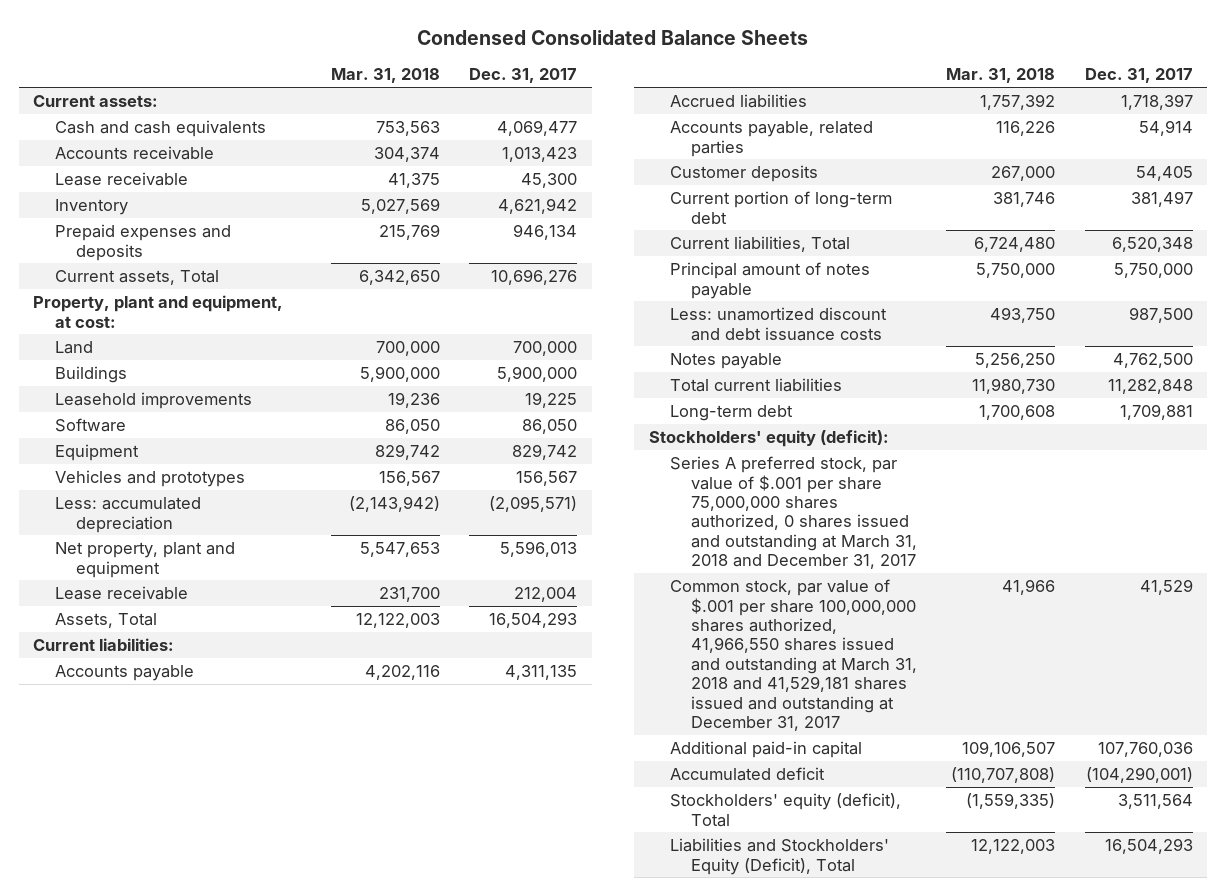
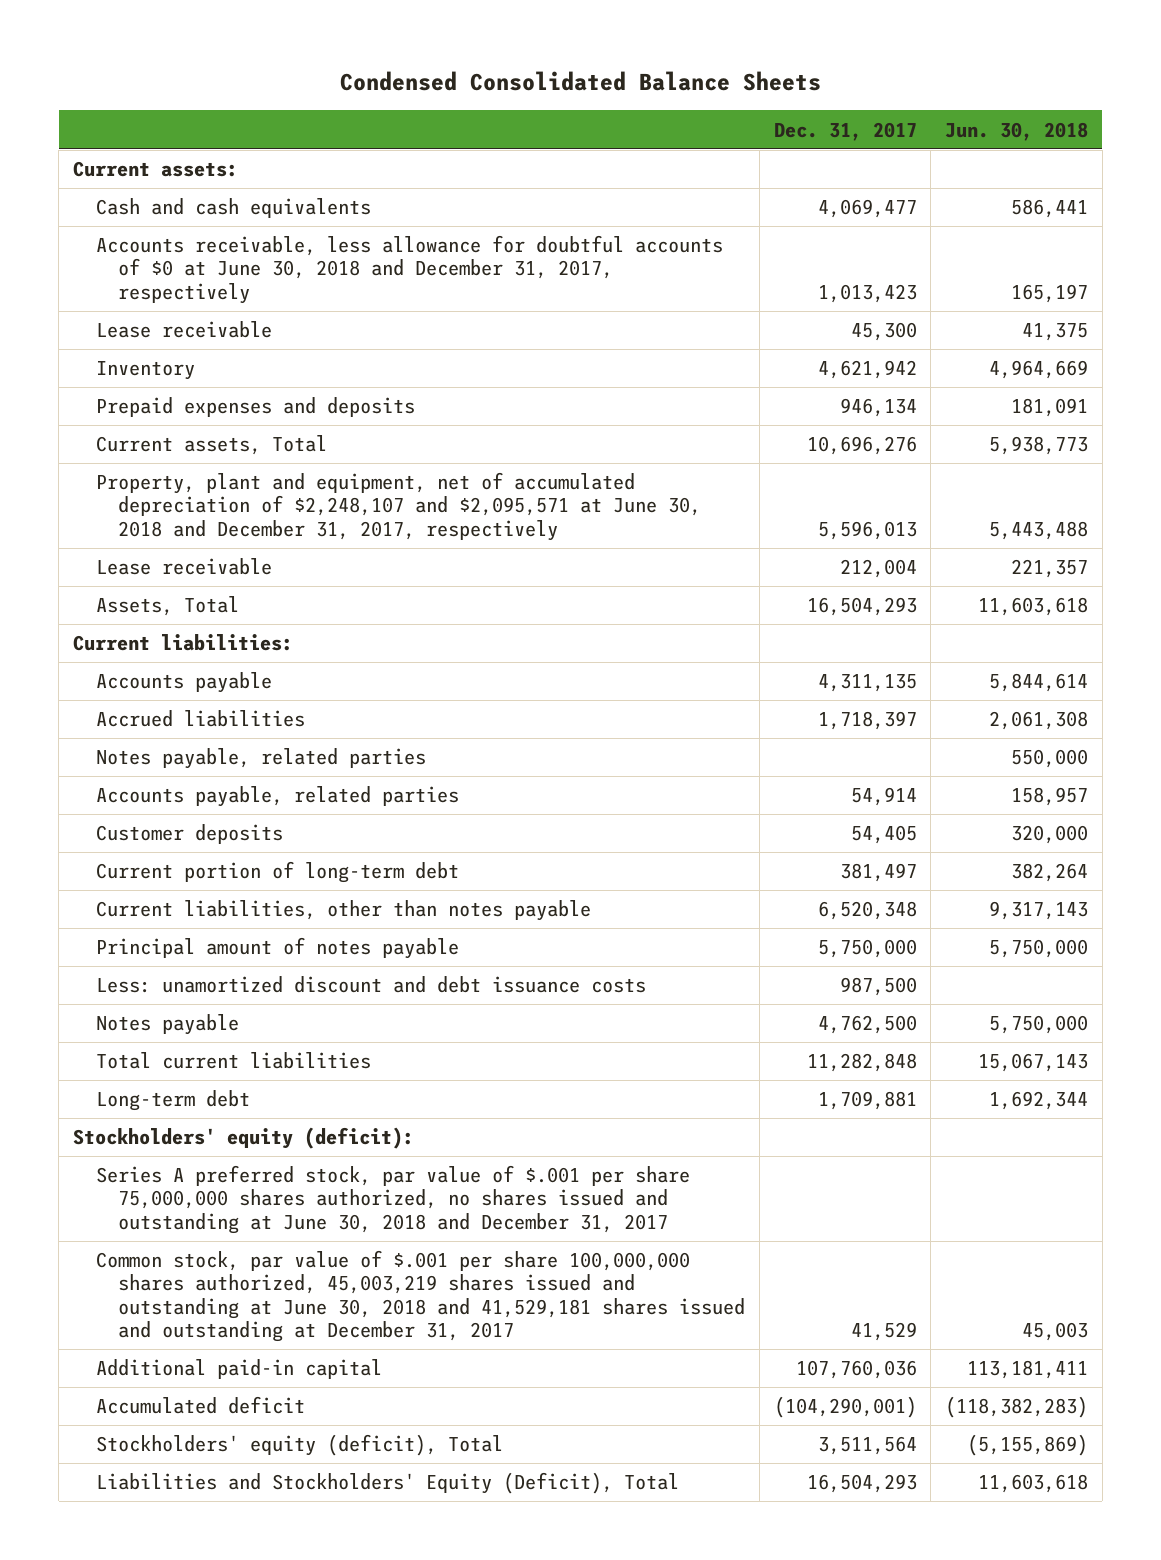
- | Mar. 31, 2018 | Dec. 31, 2017
+ | Dec. 31, 2017 | Jun. 30, 2018
- Accounts receivable | 304,374 | 1,013,423
+ Accounts receivable, less allowance for doubtful accounts of $0 at June 30, 2018 and December 31, 2017, respectively | 1,013,423 | 165,197
- Property, plant and equipment, at cost:
- Land | 700,000 | 700,000
- Buildings | 5,900,000 | 5,900,000
- Leasehold improvements | 19,236 | 19,225
- Software | 86,050 | 86,050
- Equipment | 829,742 | 829,742
- Vehicles and prototypes | 156,567 | 156,567
- Less: accumulated depreciation | (2,143,942) | (2,095,571)
- Net property, plant and equipment | 5,547,653 | 5,596,013
+ Property, plant and equipment, net of accumulated depreciation of $2,248,107 and $2,095,571 at June 30, 2018 and December 31, 2017, respectively | 5,596,013 | 5,443,488
+ Notes payable, related parties | | 550,000
- Current liabilities, Total | 6,724,480 | 6,520,348
+ Current liabilities, other than notes payable | 6,520,348 | 9,317,143
- Series A preferred stock, par value of $.001 per share 75,000,000 shares authorized, 0 shares issued and outstanding at March 31, 2018 and December 31, 2017
- Common stock, par value of $.001 per share 100,000,000 shares authorized, 41,966,550 shares issued and outstanding at March 31, 2018 and 41,529,181 shares issued and outstanding at December 31, 2017 | 41,966 | 41,529
+ Series A preferred stock, par value of $.001 per share 75,000,000 shares authorized, no shares issued and outstanding at June 30, 2018 and December 31, 2017
+ Common stock, par value of $.001 per share 100,000,000 shares authorized, 45,003,219 shares issued and outstanding at June 30, 2018 and 41,529,181 shares issued and outstanding at December 31, 2017 | 41,529 | 45,003

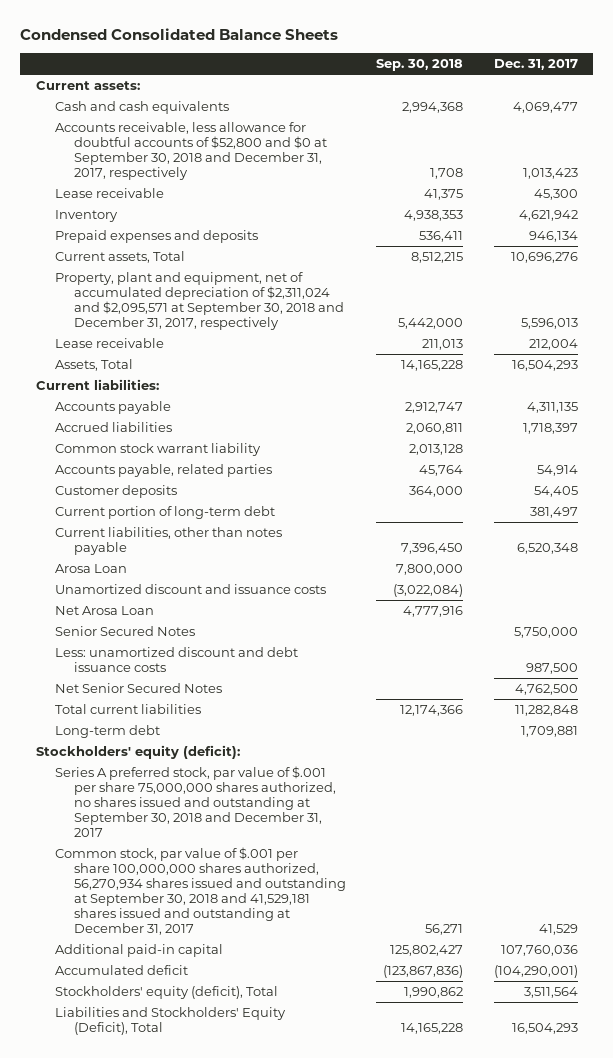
- | Dec. 31, 2017 | Jun. 30, 2018
+ | Sep. 30, 2018 | Dec. 31, 2017
- Accounts receivable, less allowance for doubtful accounts of $0 at June 30, 2018 and December 31, 2017, respectively | 1,013,423 | 165,197
+ Accounts receivable, less allowance for doubtful accounts of $52,800 and $0 at September 30, 2018 and December 31, 2017, respectively | 1,708 | 1,013,423
- Property, plant and equipment, net of accumulated depreciation of $2,248,107 and $2,095,571 at June 30, 2018 and December 31, 2017, respectively | 5,596,013 | 5,443,488
+ Property, plant and equipment, net of accumulated depreciation of $2,311,024 and $2,095,571 at September 30, 2018 and December 31, 2017, respectively | 5,442,000 | 5,596,013
- Notes payable, related parties | | 550,000
+ Common stock warrant liability | 2,013,128 |
- Principal amount of notes payable | 5,750,000 | 5,750,000
+ Arosa Loan | 7,800,000 |
+ Unamortized discount and issuance costs | (3,022,084) |
+ Net Arosa Loan | 4,777,916 |
+ Senior Secured Notes | | 5,750,000
- Notes payable | 4,762,500 | 5,750,000
+ Net Senior Secured Notes | | 4,762,500
- Series A preferred stock, par value of $.001 per share 75,000,000 shares authorized, no shares issued and outstanding at June 30, 2018 and December 31, 2017
- Common stock, par value of $.001 per share 100,000,000 shares authorized, 45,003,219 shares issued and outstanding at June 30, 2018 and 41,529,181 shares issued and outstanding at December 31, 2017 | 41,529 | 45,003
+ Series A preferred stock, par value of $.001 per share 75,000,000 shares authorized, no shares issued and outstanding at September 30, 2018 and December 31, 2017
+ Common stock, par value of $.001 per share 100,000,000 shares authorized, 56,270,934 shares issued and outstanding at September 30, 2018 and 41,529,181 shares issued and outstanding at December 31, 2017 | 56,271 | 41,529

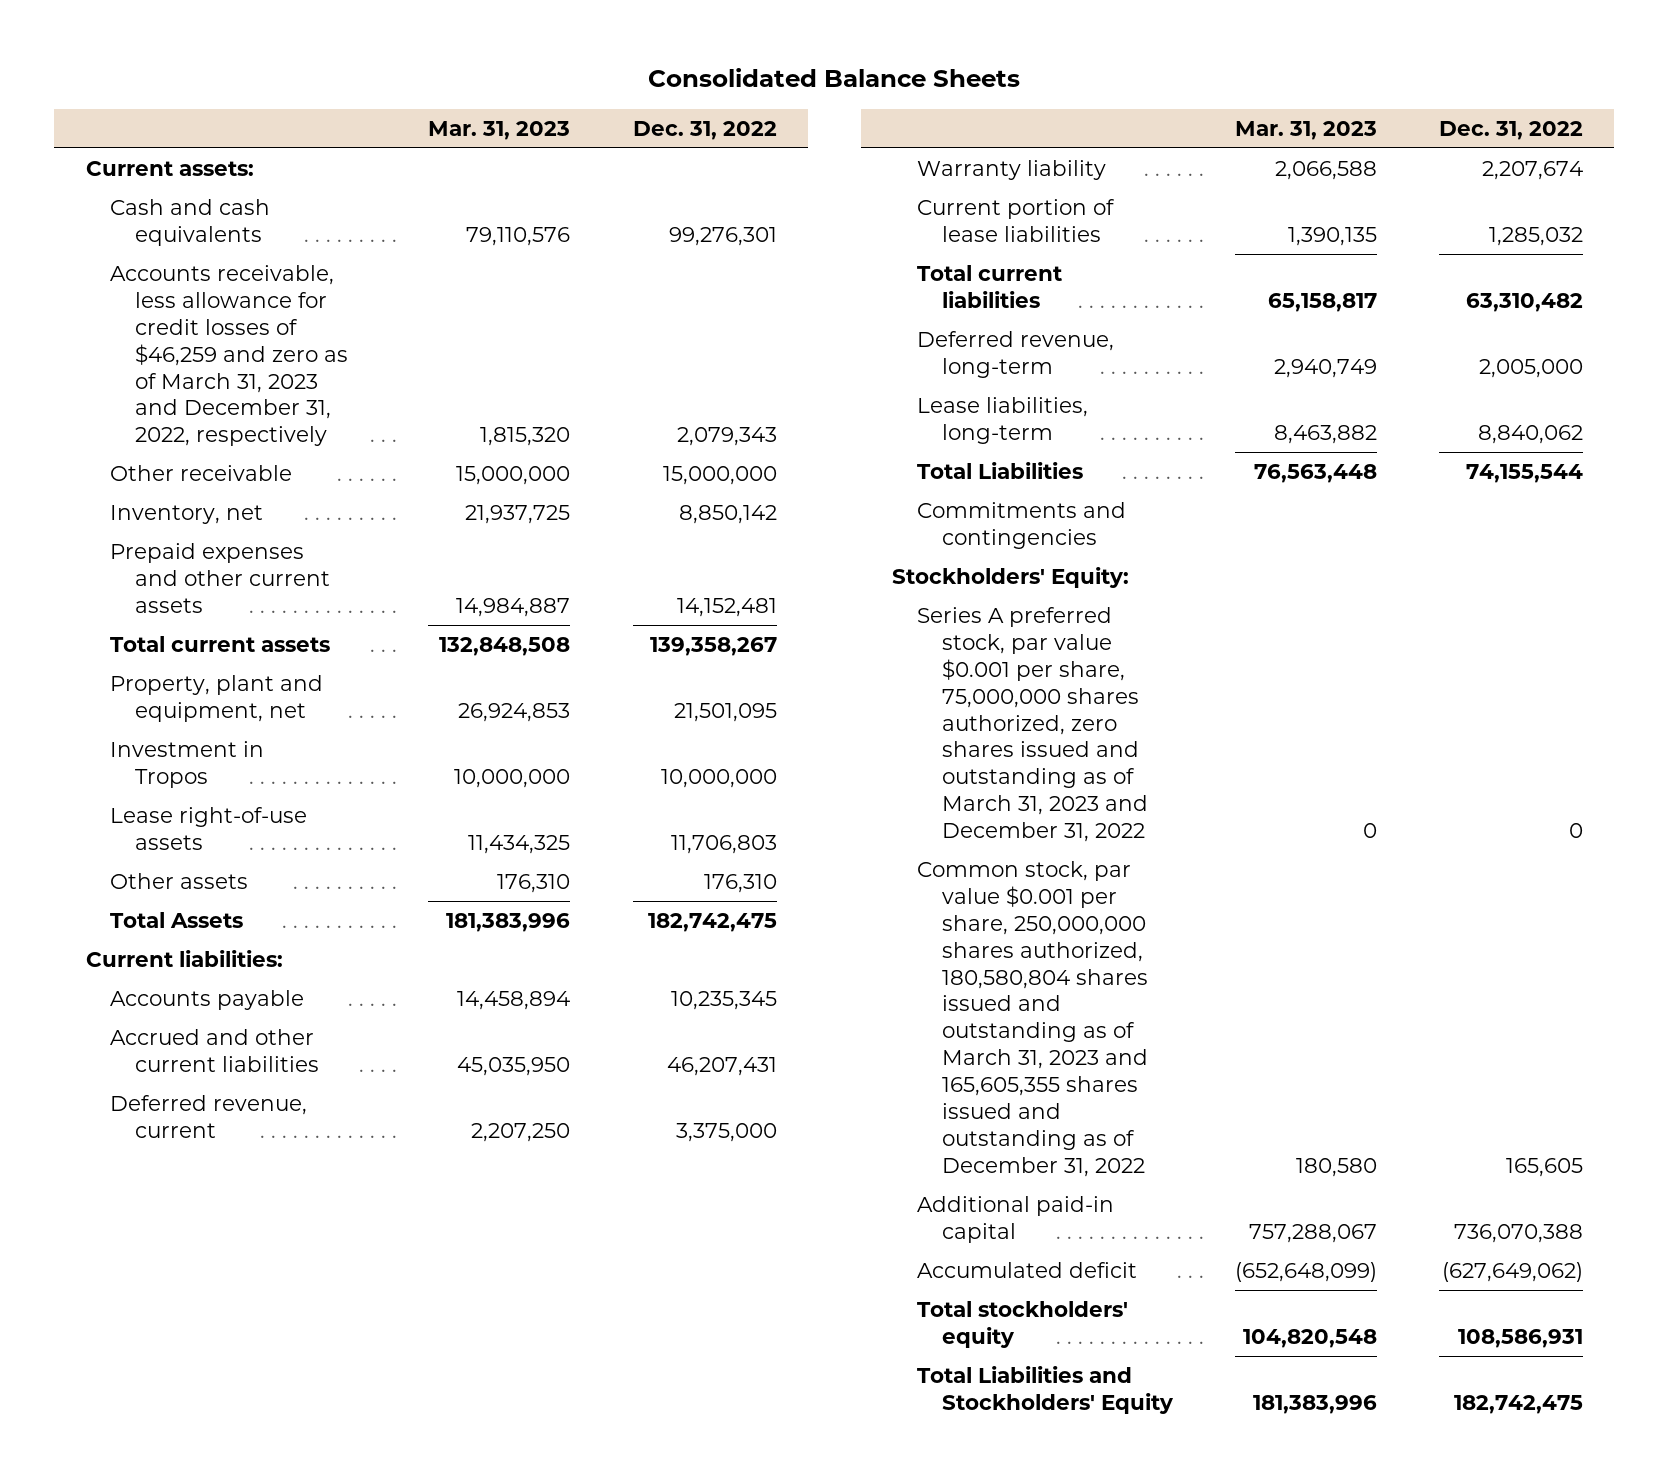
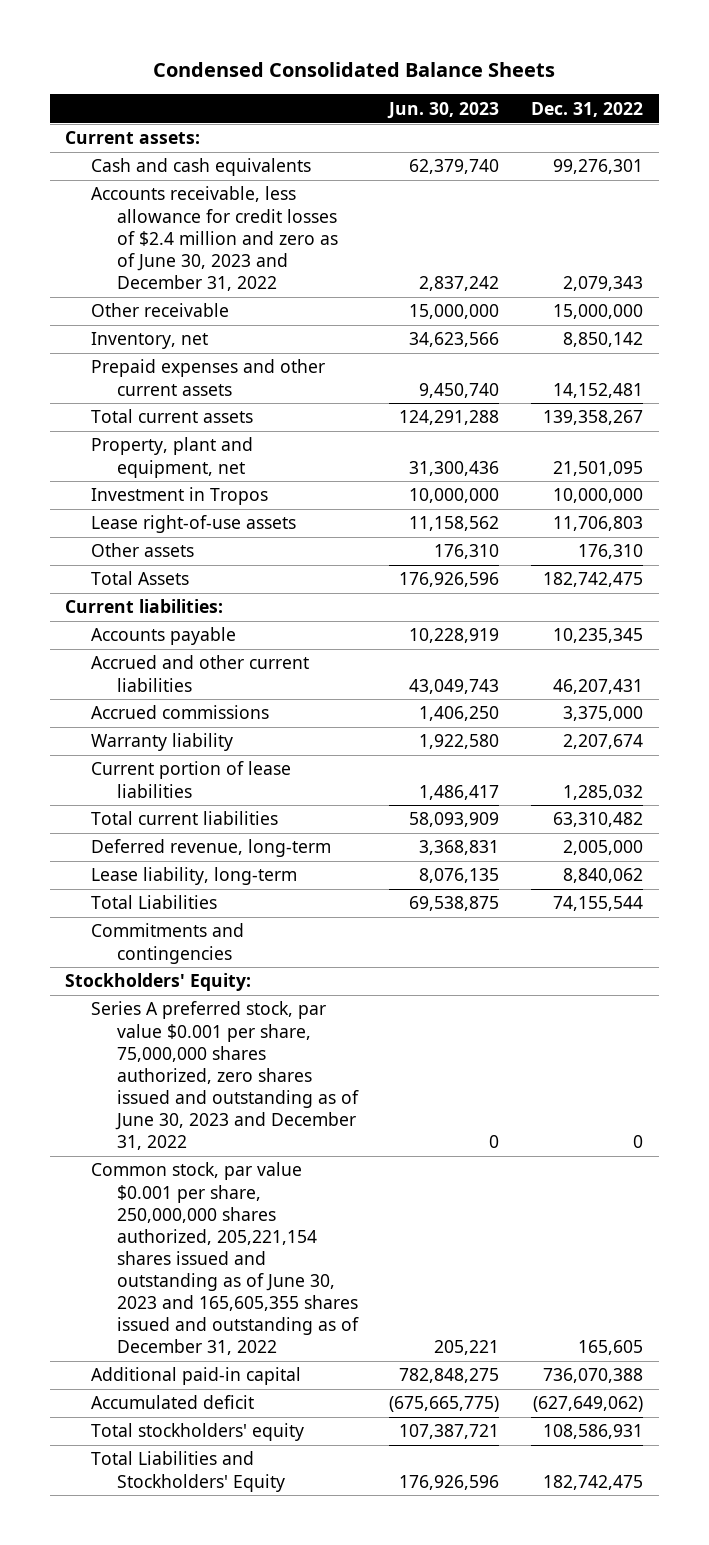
- Consolidated Balance Sheets
+ Condensed Consolidated Balance Sheets
- | Mar. 31, 2023 | Dec. 31, 2022
+ | Jun. 30, 2023 | Dec. 31, 2022
- Accounts receivable, less allowance for credit losses of $46,259 and zero as of March 31, 2023 and December 31, 2022, respectively | 1,815,320 | 2,079,343
+ Accounts receivable, less allowance for credit losses of $2.4 million and zero as of June 30, 2023 and December 31, 2022 | 2,837,242 | 2,079,343
- Deferred revenue, current | 2,207,250 | 3,375,000
+ Accrued commissions | 1,406,250 | 3,375,000
- Lease liabilities, long-term | 8,463,882 | 8,840,062
+ Lease liability, long-term | 8,076,135 | 8,840,062
- Series A preferred stock, par value $0.001 per share, 75,000,000 shares authorized, zero shares issued and outstanding as of March 31, 2023 and December 31, 2022 | 0 | 0
- Common stock, par value $0.001 per share, 250,000,000 shares authorized, 180,580,804 shares issued and outstanding as of March 31, 2023 and 165,605,355 shares issued and outstanding as of December 31, 2022 | 180,580 | 165,605
+ Series A preferred stock, par value $0.001 per share, 75,000,000 shares authorized, zero shares issued and outstanding as of June 30, 2023 and December 31, 2022 | 0 | 0
+ Common stock, par value $0.001 per share, 250,000,000 shares authorized, 205,221,154 shares issued and outstanding as of June 30, 2023 and 165,605,355 shares issued and outstanding as of December 31, 2022 | 205,221 | 165,605

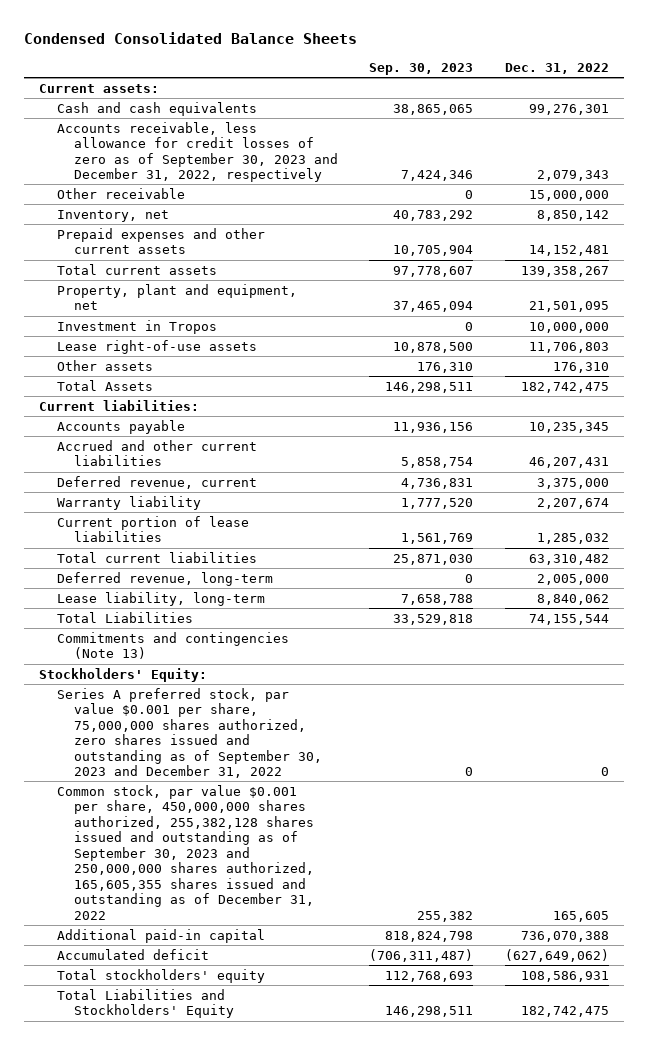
- | Jun. 30, 2023 | Dec. 31, 2022
+ | Sep. 30, 2023 | Dec. 31, 2022
- Accounts receivable, less allowance for credit losses of $2.4 million and zero as of June 30, 2023 and December 31, 2022 | 2,837,242 | 2,079,343
+ Accounts receivable, less allowance for credit losses of zero as of September 30, 2023 and December 31, 2022, respectively | 7,424,346 | 2,079,343
- Accrued commissions | 1,406,250 | 3,375,000
+ Deferred revenue, current | 4,736,831 | 3,375,000
- Commitments and contingencies
+ Commitments and contingencies (Note 13)
- Series A preferred stock, par value $0.001 per share, 75,000,000 shares authorized, zero shares issued and outstanding as of June 30, 2023 and December 31, 2022 | 0 | 0
- Common stock, par value $0.001 per share, 250,000,000 shares authorized, 205,221,154 shares issued and outstanding as of June 30, 2023 and 165,605,355 shares issued and outstanding as of December 31, 2022 | 205,221 | 165,605
+ Series A preferred stock, par value $0.001 per share, 75,000,000 shares authorized, zero shares issued and outstanding as of September 30, 2023 and December 31, 2022 | 0 | 0
+ Common stock, par value $0.001 per share, 450,000,000 shares authorized, 255,382,128 shares issued and outstanding as of September 30, 2023 and 250,000,000 shares authorized, 165,605,355 shares issued and outstanding as of December 31, 2022 | 255,382 | 165,605

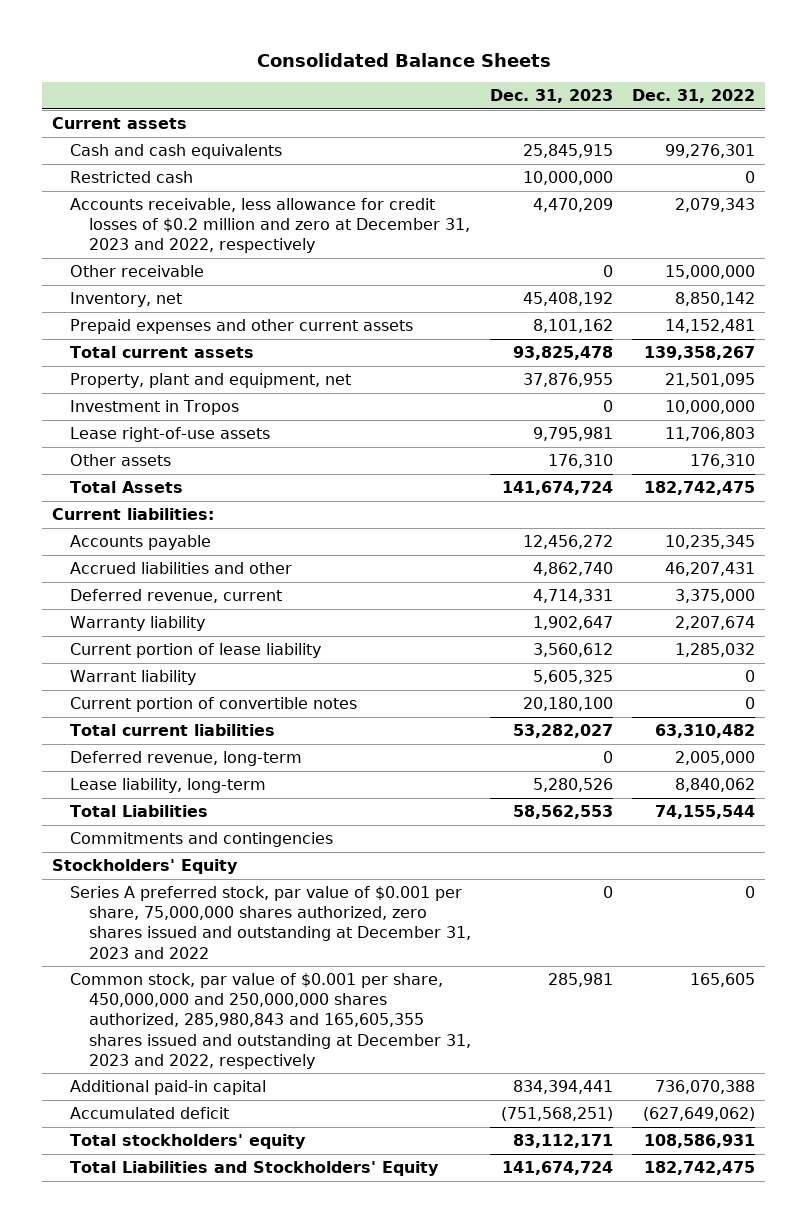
- Condensed Consolidated Balance Sheets
+ Consolidated Balance Sheets
- | Sep. 30, 2023 | Dec. 31, 2022
+ | Dec. 31, 2023 | Dec. 31, 2022
- Current assets:
+ Current assets
- Accounts receivable, less allowance for credit losses of zero as of September 30, 2023 and December 31, 2022, respectively | 7,424,346 | 2,079,343
+ Restricted cash | 10,000,000 | 0
+ Accounts receivable, less allowance for credit losses of $0.2 million and zero at December 31, 2023 and 2022, respectively | 4,470,209 | 2,079,343
- Accrued and other current liabilities | 5,858,754 | 46,207,431
+ Accrued liabilities and other | 4,862,740 | 46,207,431
- Current portion of lease liabilities | 1,561,769 | 1,285,032
+ Current portion of lease liability | 3,560,612 | 1,285,032
+ Warrant liability | 5,605,325 | 0
+ Current portion of convertible notes | 20,180,100 | 0
- Commitments and contingencies (Note 13)
- Stockholders' Equity:
- Series A preferred stock, par value $0.001 per share, 75,000,000 shares authorized, zero shares issued and outstanding as of September 30, 2023 and December 31, 2022 | 0 | 0
- Common stock, par value $0.001 per share, 450,000,000 shares authorized, 255,382,128 shares issued and outstanding as of September 30, 2023 and 250,000,000 shares authorized, 165,605,355 shares issued and outstanding as of December 31, 2022 | 255,382 | 165,605
+ Commitments and contingencies
+ Stockholders' Equity
+ Series A preferred stock, par value of $0.001 per share, 75,000,000 shares authorized, zero shares issued and outstanding at December 31, 2023 and 2022 | 0 | 0
+ Common stock, par value of $0.001 per share, 450,000,000 and 250,000,000 shares authorized, 285,980,843 and 165,605,355 shares issued and outstanding at December 31, 2023 and 2022, respectively | 285,981 | 165,605

